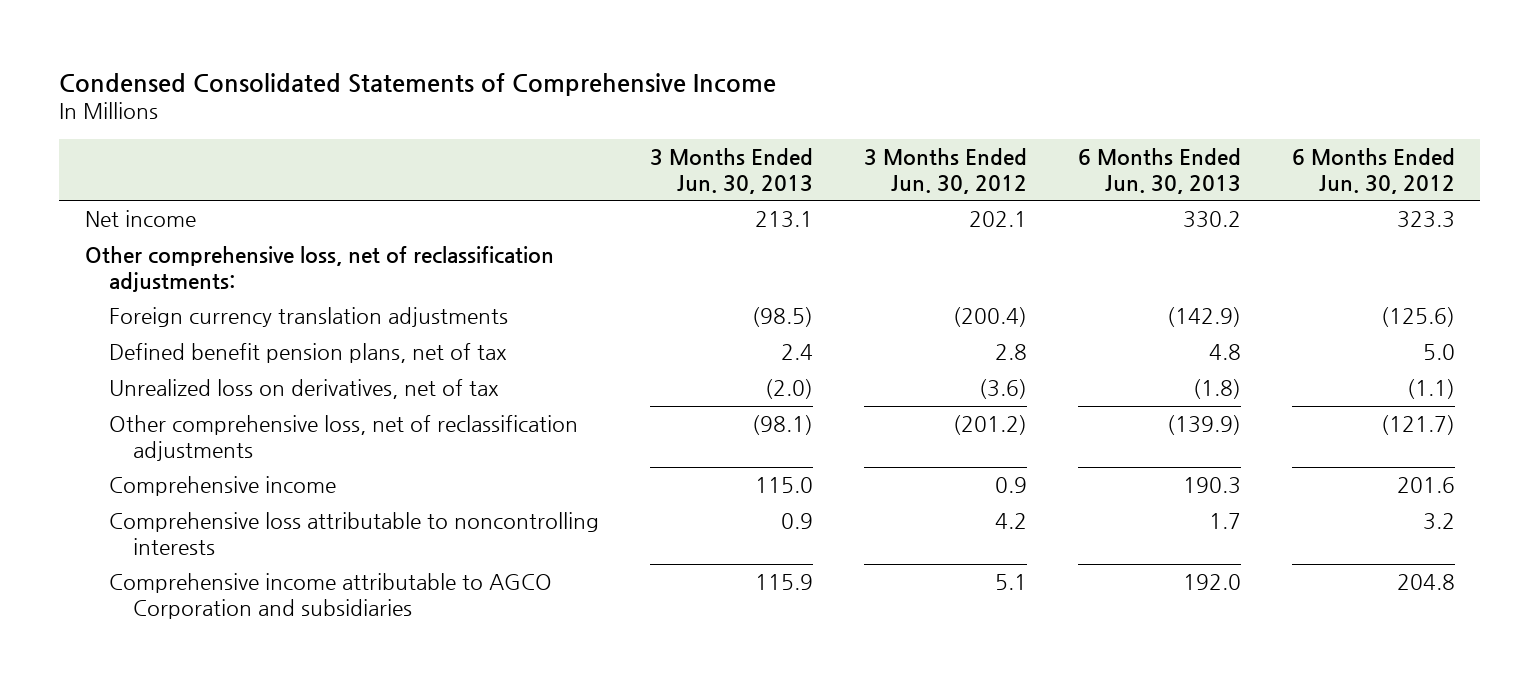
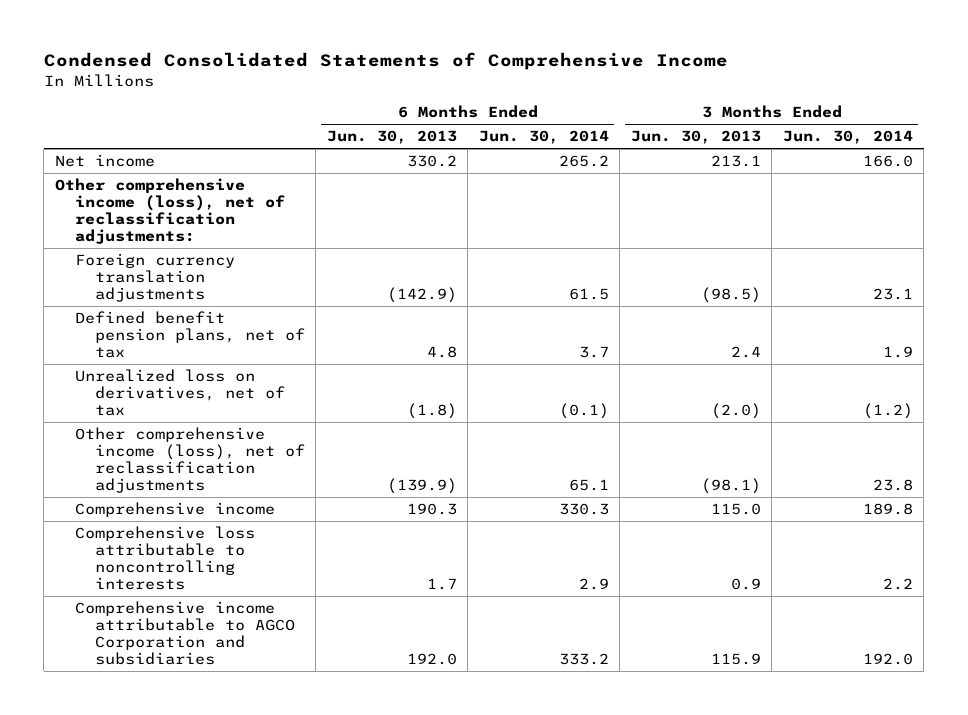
- | 3 Months Ended Jun. 30, 2013 | 3 Months Ended Jun. 30, 2012 | 6 Months Ended Jun. 30, 2013 | 6 Months Ended Jun. 30, 2012
+ | 6 Months Ended Jun. 30, 2013 | 6 Months Ended Jun. 30, 2014 | 3 Months Ended Jun. 30, 2013 | 3 Months Ended Jun. 30, 2014
- Other comprehensive loss, net of reclassification adjustments:
+ Other comprehensive income (loss), net of reclassification adjustments:
- Other comprehensive loss, net of reclassification adjustments | (98.1) | (201.2) | (139.9) | (121.7)
+ Other comprehensive income (loss), net of reclassification adjustments | (139.9) | 65.1 | (98.1) | 23.8

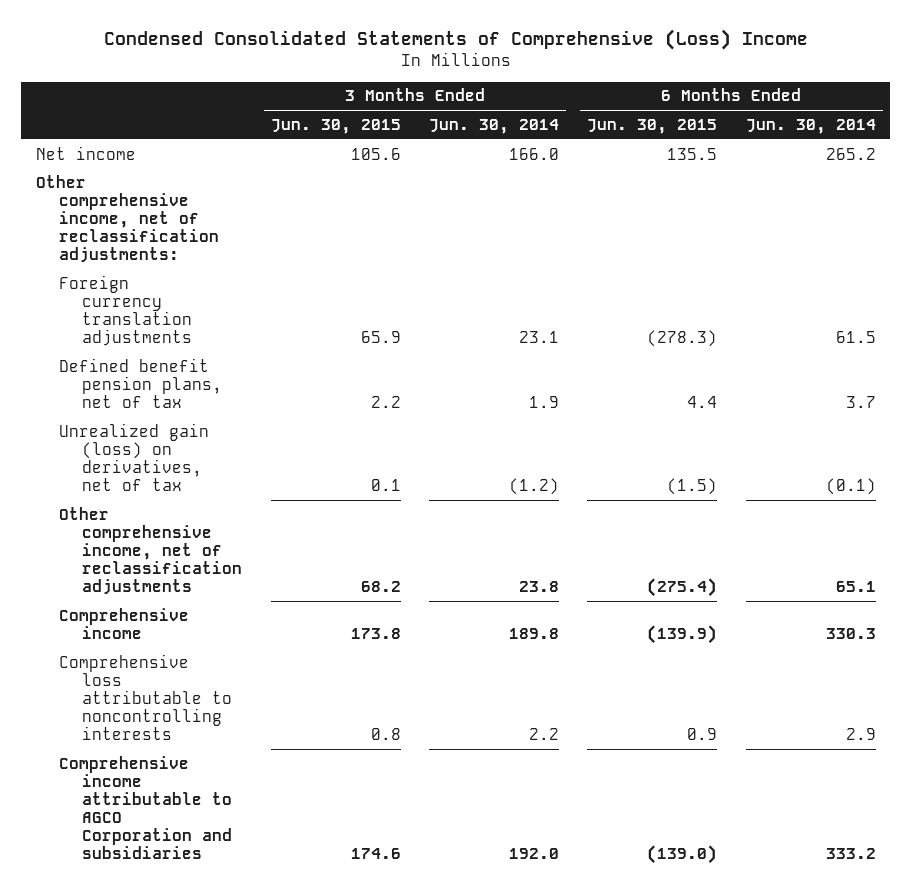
- Condensed Consolidated Statements of Comprehensive Income
+ Condensed Consolidated Statements of Comprehensive (Loss) Income
- | 6 Months Ended Jun. 30, 2013 | 6 Months Ended Jun. 30, 2014 | 3 Months Ended Jun. 30, 2013 | 3 Months Ended Jun. 30, 2014
+ | 3 Months Ended Jun. 30, 2015 | 3 Months Ended Jun. 30, 2014 | 6 Months Ended Jun. 30, 2015 | 6 Months Ended Jun. 30, 2014
- Other comprehensive income (loss), net of reclassification adjustments:
+ Other comprehensive income, net of reclassification adjustments:
- Unrealized loss on derivatives, net of tax | (1.8) | (0.1) | (2.0) | (1.2)
- Other comprehensive income (loss), net of reclassification adjustments | (139.9) | 65.1 | (98.1) | 23.8
+ Unrealized gain (loss) on derivatives, net of tax | 0.1 | (1.2) | (1.5) | (0.1)
+ Other comprehensive income, net of reclassification adjustments | 68.2 | 23.8 | (275.4) | 65.1

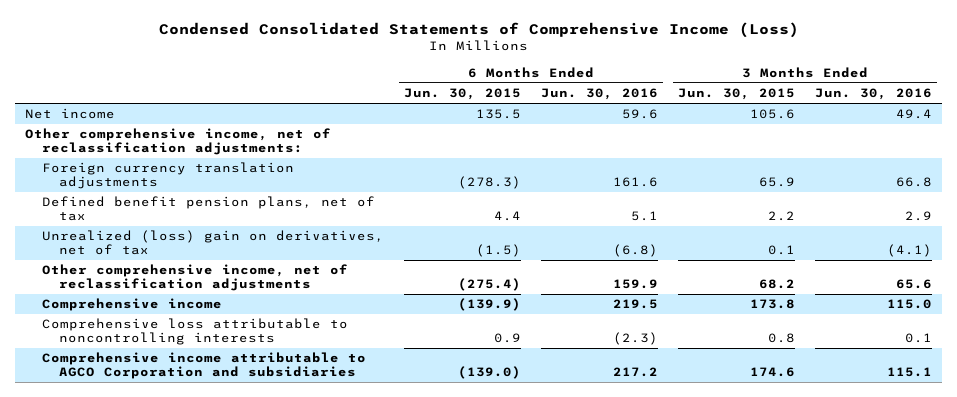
- Condensed Consolidated Statements of Comprehensive (Loss) Income
+ Condensed Consolidated Statements of Comprehensive Income (Loss)
- | 3 Months Ended Jun. 30, 2015 | 3 Months Ended Jun. 30, 2014 | 6 Months Ended Jun. 30, 2015 | 6 Months Ended Jun. 30, 2014
+ | 6 Months Ended Jun. 30, 2015 | 6 Months Ended Jun. 30, 2016 | 3 Months Ended Jun. 30, 2015 | 3 Months Ended Jun. 30, 2016
- Unrealized gain (loss) on derivatives, net of tax | 0.1 | (1.2) | (1.5) | (0.1)
+ Unrealized (loss) gain on derivatives, net of tax | (1.5) | (6.8) | 0.1 | (4.1)

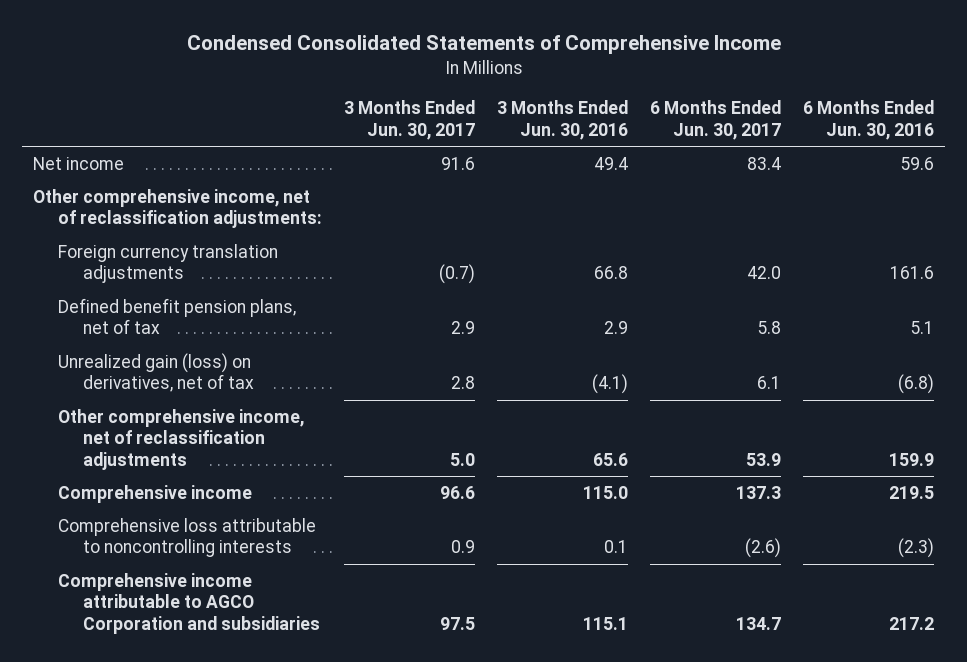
- Condensed Consolidated Statements of Comprehensive Income (Loss)
+ Condensed Consolidated Statements of Comprehensive Income
- | 6 Months Ended Jun. 30, 2015 | 6 Months Ended Jun. 30, 2016 | 3 Months Ended Jun. 30, 2015 | 3 Months Ended Jun. 30, 2016
+ | 3 Months Ended Jun. 30, 2017 | 3 Months Ended Jun. 30, 2016 | 6 Months Ended Jun. 30, 2017 | 6 Months Ended Jun. 30, 2016
- Unrealized (loss) gain on derivatives, net of tax | (1.5) | (6.8) | 0.1 | (4.1)
+ Unrealized gain (loss) on derivatives, net of tax | 2.8 | (4.1) | 6.1 | (6.8)

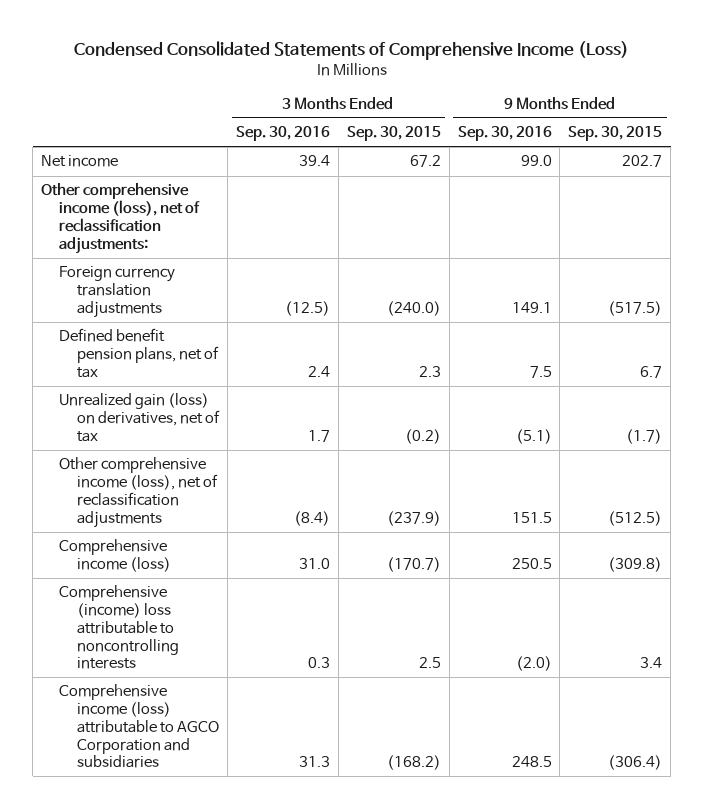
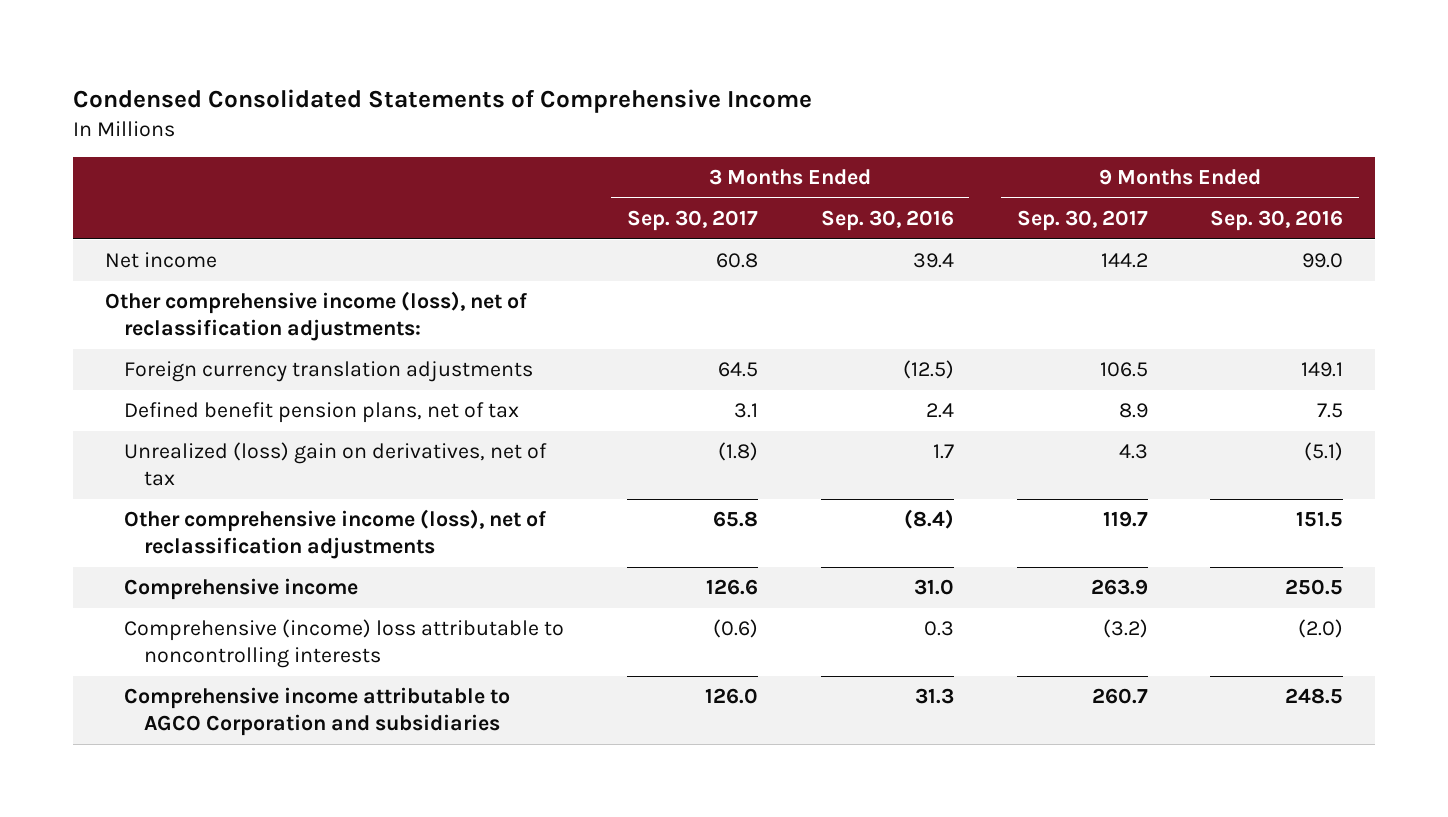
- Condensed Consolidated Statements of Comprehensive Income (Loss)
+ Condensed Consolidated Statements of Comprehensive Income
- | 3 Months Ended Sep. 30, 2016 | 3 Months Ended Sep. 30, 2015 | 9 Months Ended Sep. 30, 2016 | 9 Months Ended Sep. 30, 2015
+ | 3 Months Ended Sep. 30, 2017 | 3 Months Ended Sep. 30, 2016 | 9 Months Ended Sep. 30, 2017 | 9 Months Ended Sep. 30, 2016
- Unrealized gain (loss) on derivatives, net of tax | 1.7 | (0.2) | (5.1) | (1.7)
+ Unrealized (loss) gain on derivatives, net of tax | (1.8) | 1.7 | 4.3 | (5.1)
- Comprehensive income (loss) | 31.0 | (170.7) | 250.5 | (309.8)
+ Comprehensive income | 126.6 | 31.0 | 263.9 | 250.5
- Comprehensive income (loss) attributable to AGCO Corporation and subsidiaries | 31.3 | (168.2) | 248.5 | (306.4)
+ Comprehensive income attributable to AGCO Corporation and subsidiaries | 126.0 | 31.3 | 260.7 | 248.5

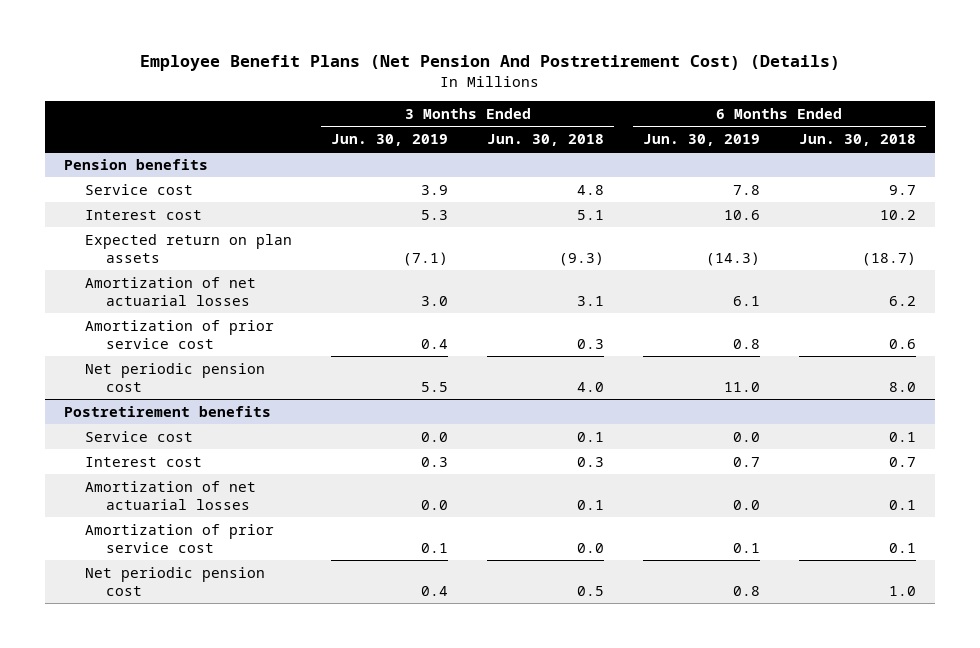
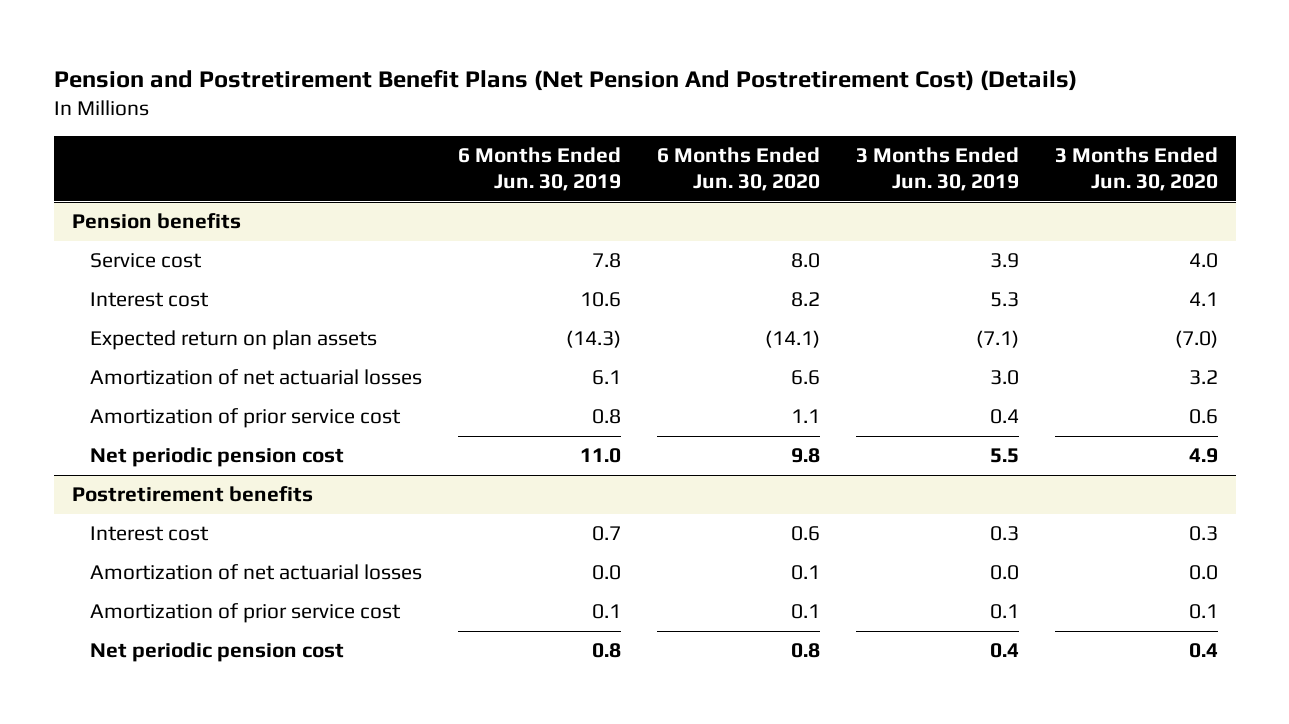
- Employee Benefit Plans (Net Pension And Postretirement Cost) (Details)
+ Pension and Postretirement Benefit Plans (Net Pension And Postretirement Cost) (Details)
- | 3 Months Ended Jun. 30, 2019 | 3 Months Ended Jun. 30, 2018 | 6 Months Ended Jun. 30, 2019 | 6 Months Ended Jun. 30, 2018
+ | 6 Months Ended Jun. 30, 2019 | 6 Months Ended Jun. 30, 2020 | 3 Months Ended Jun. 30, 2019 | 3 Months Ended Jun. 30, 2020
@ Postretirement benefits
- Service cost | 0.0 | 0.1 | 0.0 | 0.1

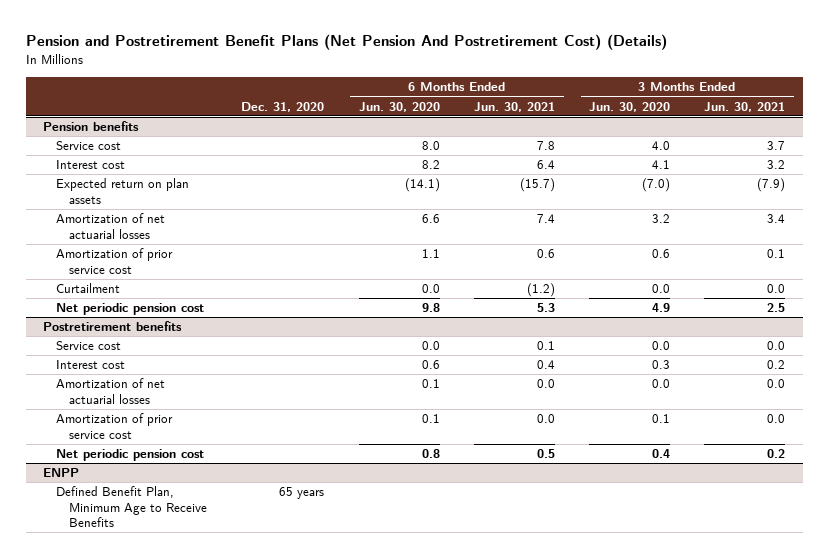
- | 6 Months Ended Jun. 30, 2019 | 6 Months Ended Jun. 30, 2020 | 3 Months Ended Jun. 30, 2019 | 3 Months Ended Jun. 30, 2020
+ | Dec. 31, 2020 | 6 Months Ended Jun. 30, 2020 | 6 Months Ended Jun. 30, 2021 | 3 Months Ended Jun. 30, 2020 | 3 Months Ended Jun. 30, 2021
@ Pension benefits
+ Curtailment | | 0.0 | (1.2) | 0.0 | 0.0
@ Postretirement benefits
+ Service cost | | 0.0 | 0.1 | 0.0 | 0.0
+ ENPP
+ Defined Benefit Plan, Minimum Age to Receive Benefits | 65 years | | | |

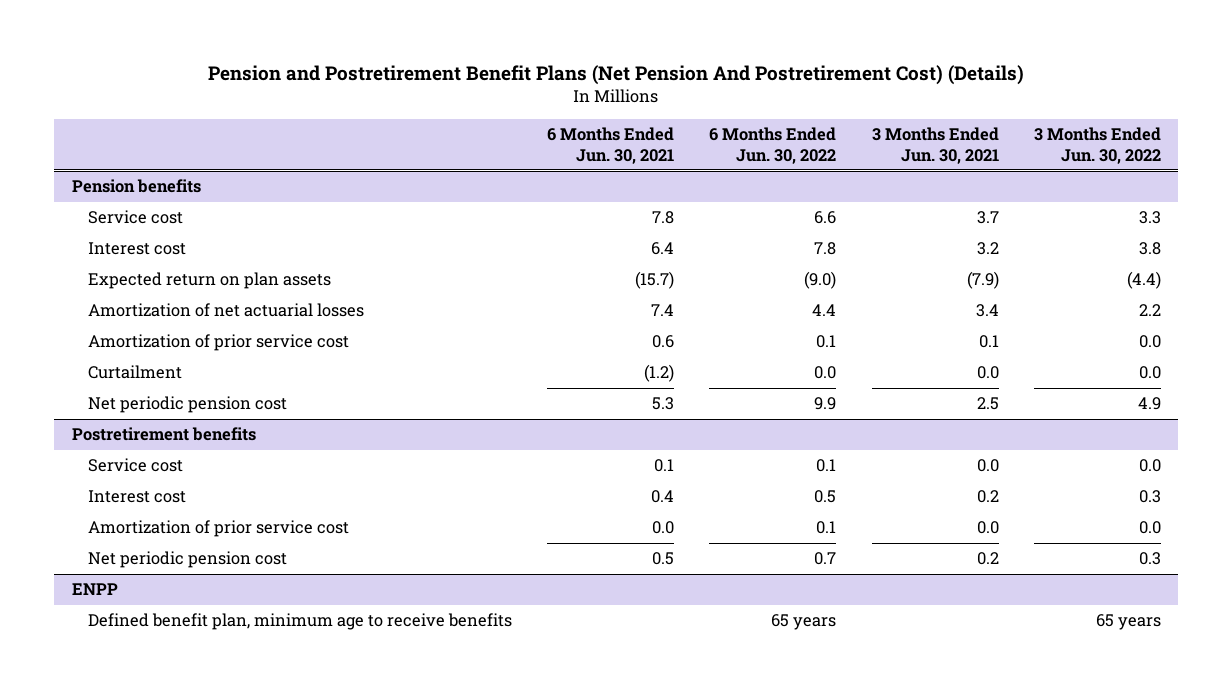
- | Dec. 31, 2020 | 6 Months Ended Jun. 30, 2020 | 6 Months Ended Jun. 30, 2021 | 3 Months Ended Jun. 30, 2020 | 3 Months Ended Jun. 30, 2021
+ | 6 Months Ended Jun. 30, 2021 | 6 Months Ended Jun. 30, 2022 | 3 Months Ended Jun. 30, 2021 | 3 Months Ended Jun. 30, 2022
@ Postretirement benefits
- Amortization of net actuarial losses | | 0.1 | 0.0 | 0.0 | 0.0
@ ENPP
- Defined Benefit Plan, Minimum Age to Receive Benefits | 65 years | | | |
+ Defined benefit plan, minimum age to receive benefits | | 65 years | | 65 years

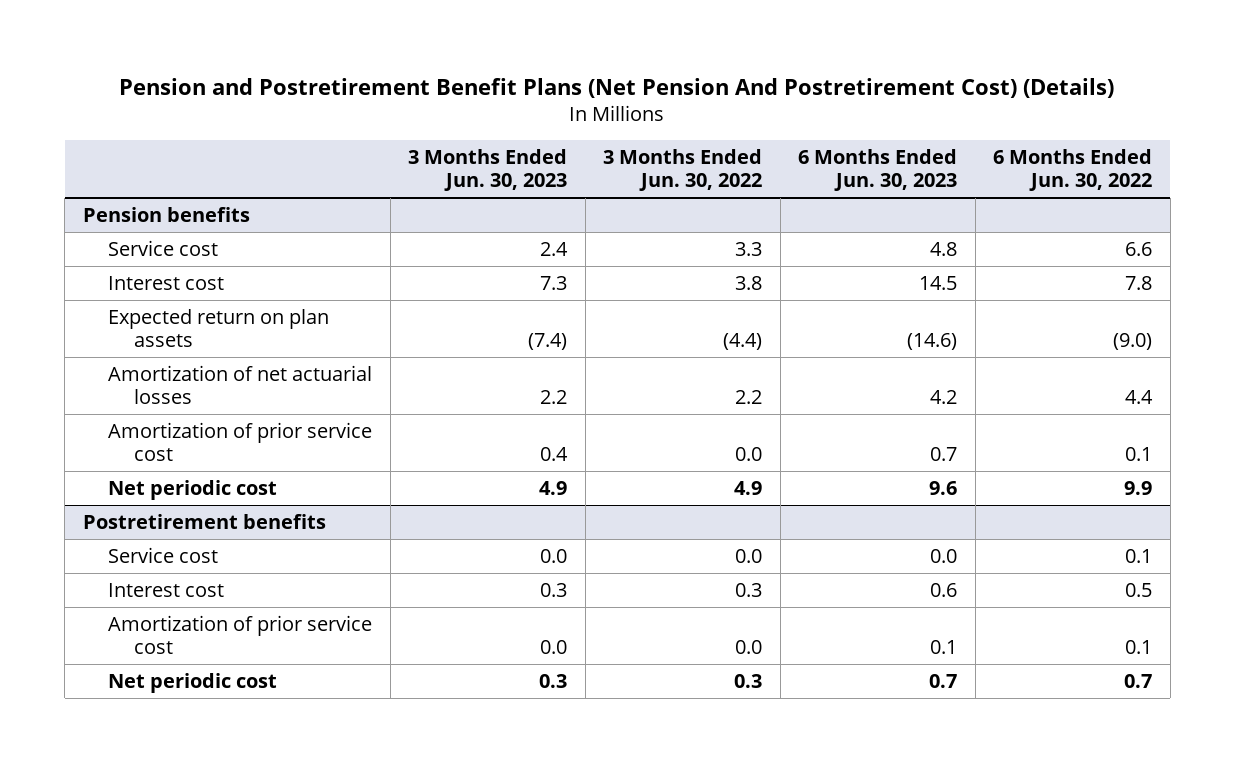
- | 6 Months Ended Jun. 30, 2021 | 6 Months Ended Jun. 30, 2022 | 3 Months Ended Jun. 30, 2021 | 3 Months Ended Jun. 30, 2022
+ | 3 Months Ended Jun. 30, 2023 | 3 Months Ended Jun. 30, 2022 | 6 Months Ended Jun. 30, 2023 | 6 Months Ended Jun. 30, 2022
@ Pension benefits
- Curtailment | (1.2) | 0.0 | 0.0 | 0.0
- Net periodic pension cost | 5.3 | 9.9 | 2.5 | 4.9
+ Net periodic cost | 4.9 | 4.9 | 9.6 | 9.9
@ Postretirement benefits
- Net periodic pension cost | 0.5 | 0.7 | 0.2 | 0.3
- ENPP
- Defined benefit plan, minimum age to receive benefits | | 65 years | | 65 years
@ Postretirement benefits
+ Net periodic cost | 0.3 | 0.3 | 0.7 | 0.7

